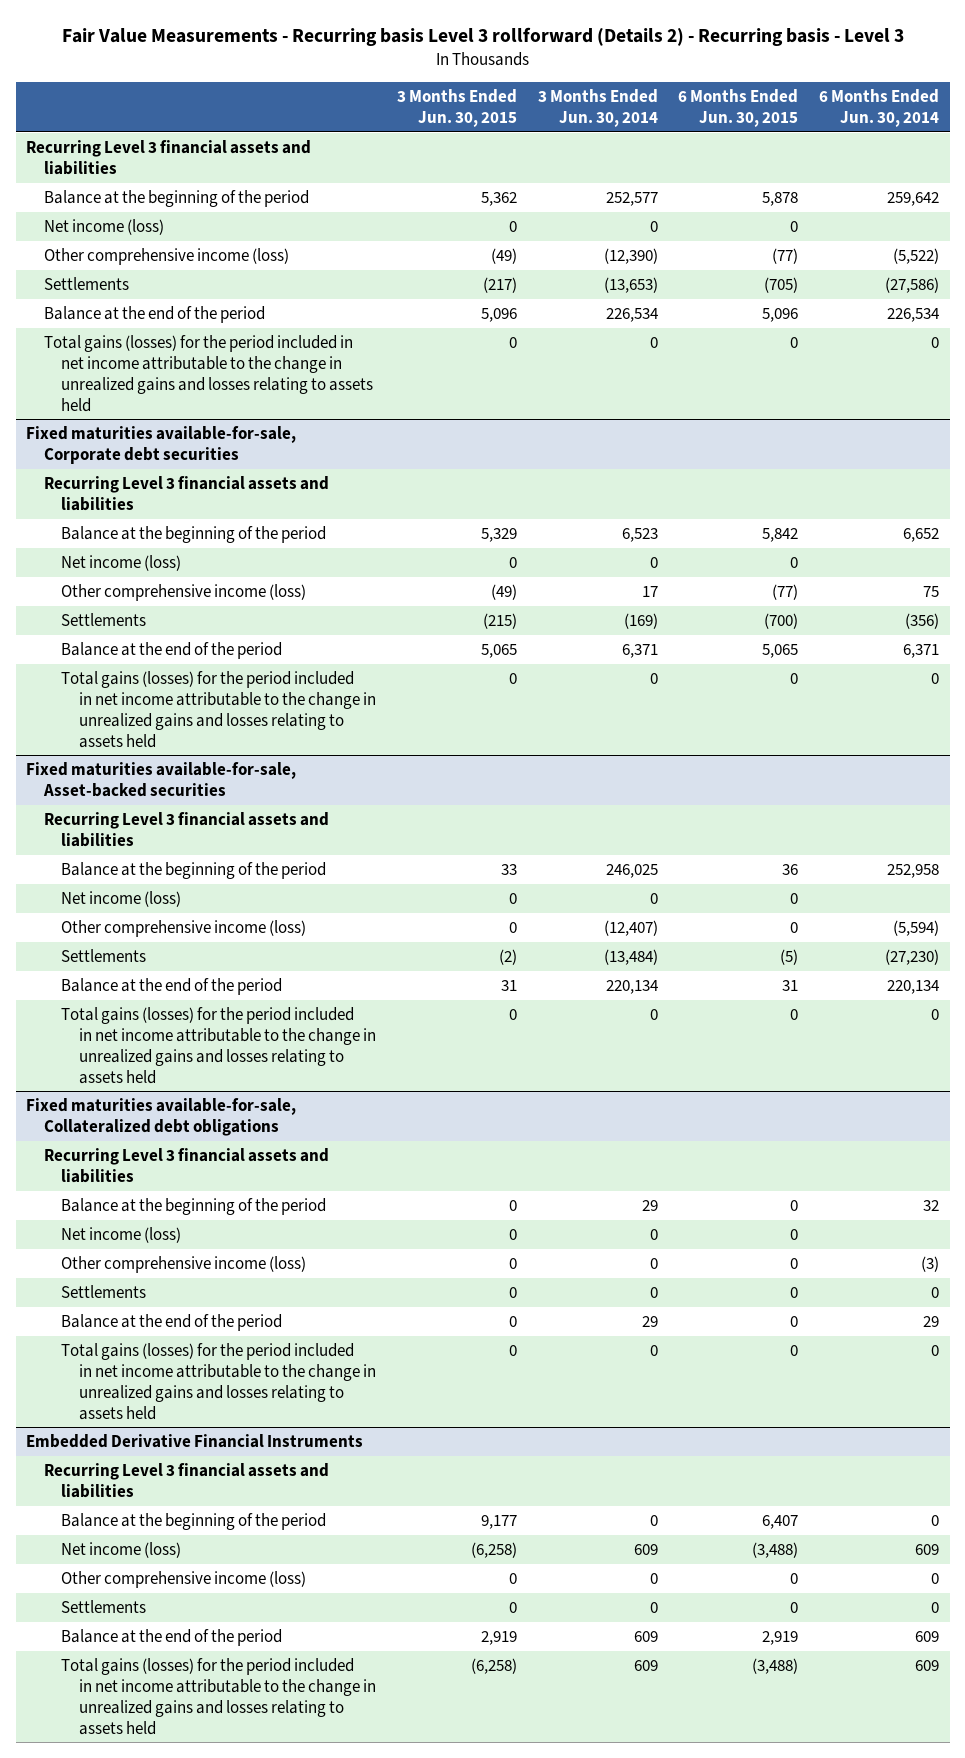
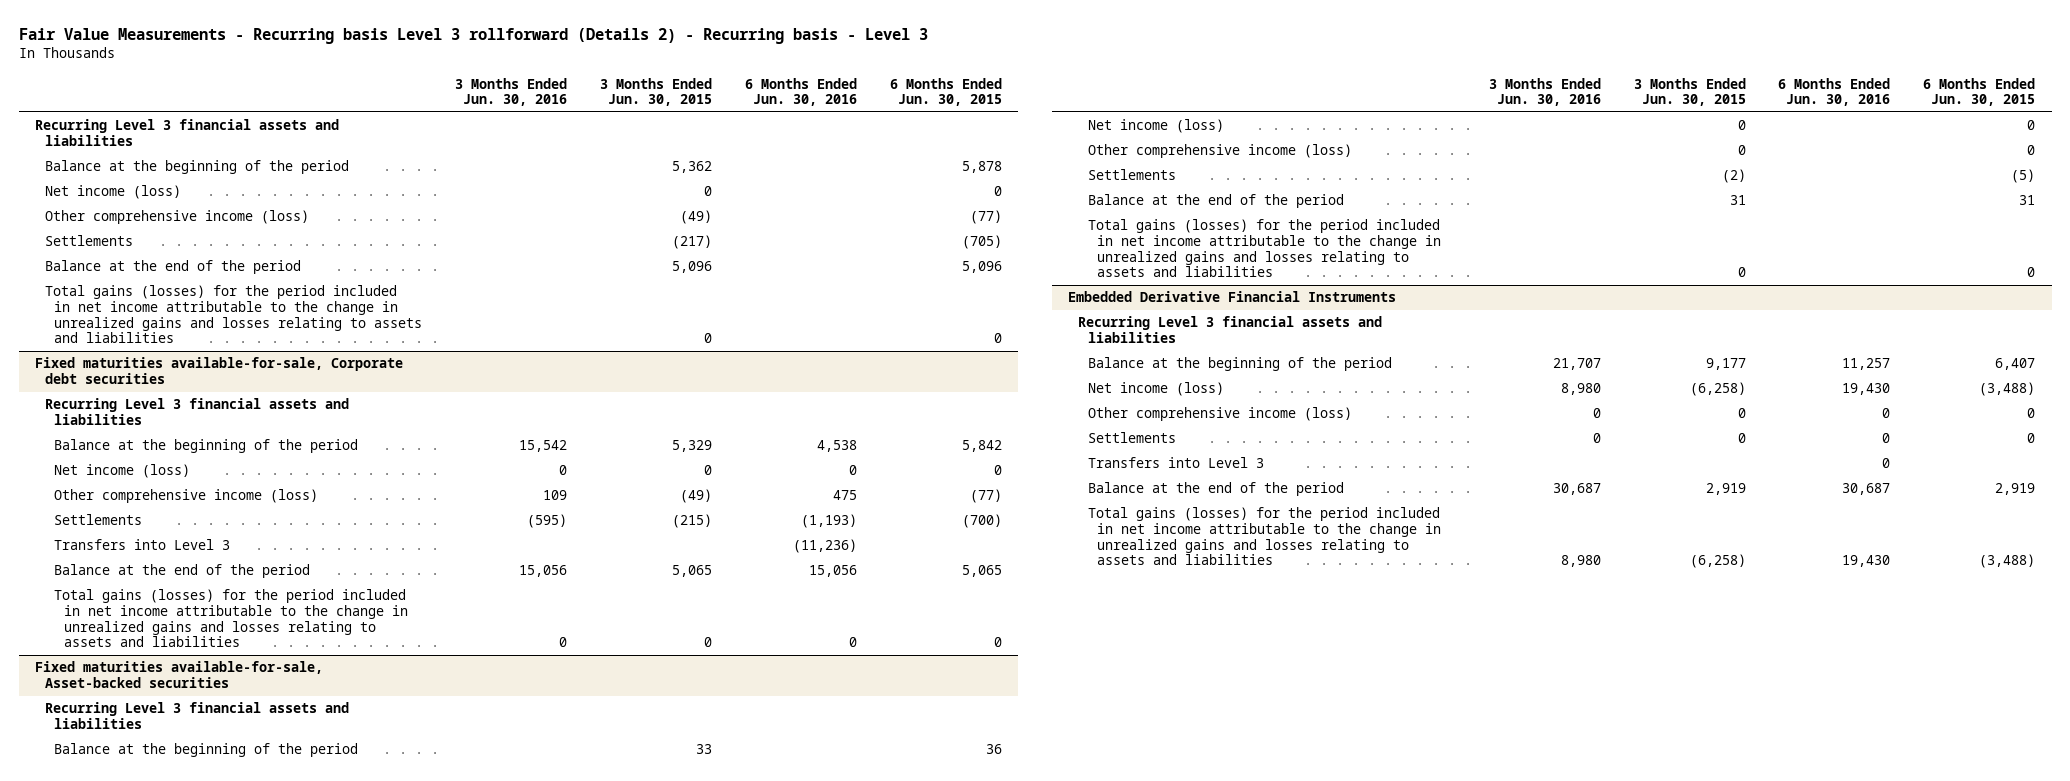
- | 3 Months Ended Jun. 30, 2015 | 3 Months Ended Jun. 30, 2014 | 6 Months Ended Jun. 30, 2015 | 6 Months Ended Jun. 30, 2014
+ | 3 Months Ended Jun. 30, 2016 | 3 Months Ended Jun. 30, 2015 | 6 Months Ended Jun. 30, 2016 | 6 Months Ended Jun. 30, 2015
- Total gains (losses) for the period included in net income attributable to the change in unrealized gains and losses relating to assets held | 0 | 0 | 0 | 0
+ Total gains (losses) for the period included in net income attributable to the change in unrealized gains and losses relating to assets and liabilities | | 0 | | 0
@ Fixed maturities available-for-sale, Corporate debt securities
+ Transfers into Level 3 | | | (11,236) |
- Total gains (losses) for the period included in net income attributable to the change in unrealized gains and losses relating to assets held | 0 | 0 | 0 | 0
+ Total gains (losses) for the period included in net income attributable to the change in unrealized gains and losses relating to assets and liabilities | 0 | 0 | 0 | 0
@ Fixed maturities available-for-sale, Asset-backed securities
- Total gains (losses) for the period included in net income attributable to the change in unrealized gains and losses relating to assets held | 0 | 0 | 0 | 0
- Fixed maturities available-for-sale, Collateralized debt obligations
- Recurring Level 3 financial assets and liabilities
- Balance at the beginning of the period | 0 | 29 | 0 | 32
- Net income (loss) | 0 | 0 | 0 |
- Other comprehensive income (loss) | 0 | 0 | 0 | (3)
- Settlements | 0 | 0 | 0 | 0
- Balance at the end of the period | 0 | 29 | 0 | 29
- Total gains (losses) for the period included in net income attributable to the change in unrealized gains and losses relating to assets held | 0 | 0 | 0 | 0
@ Fixed maturities available-for-sale, Asset-backed securities
+ Total gains (losses) for the period included in net income attributable to the change in unrealized gains and losses relating to assets and liabilities | | 0 | | 0
@ Embedded Derivative Financial Instruments
+ Transfers into Level 3 | | | 0 |
- Total gains (losses) for the period included in net income attributable to the change in unrealized gains and losses relating to assets held | (6,258) | 609 | (3,488) | 609
+ Total gains (losses) for the period included in net income attributable to the change in unrealized gains and losses relating to assets and liabilities | 8,980 | (6,258) | 19,430 | (3,488)

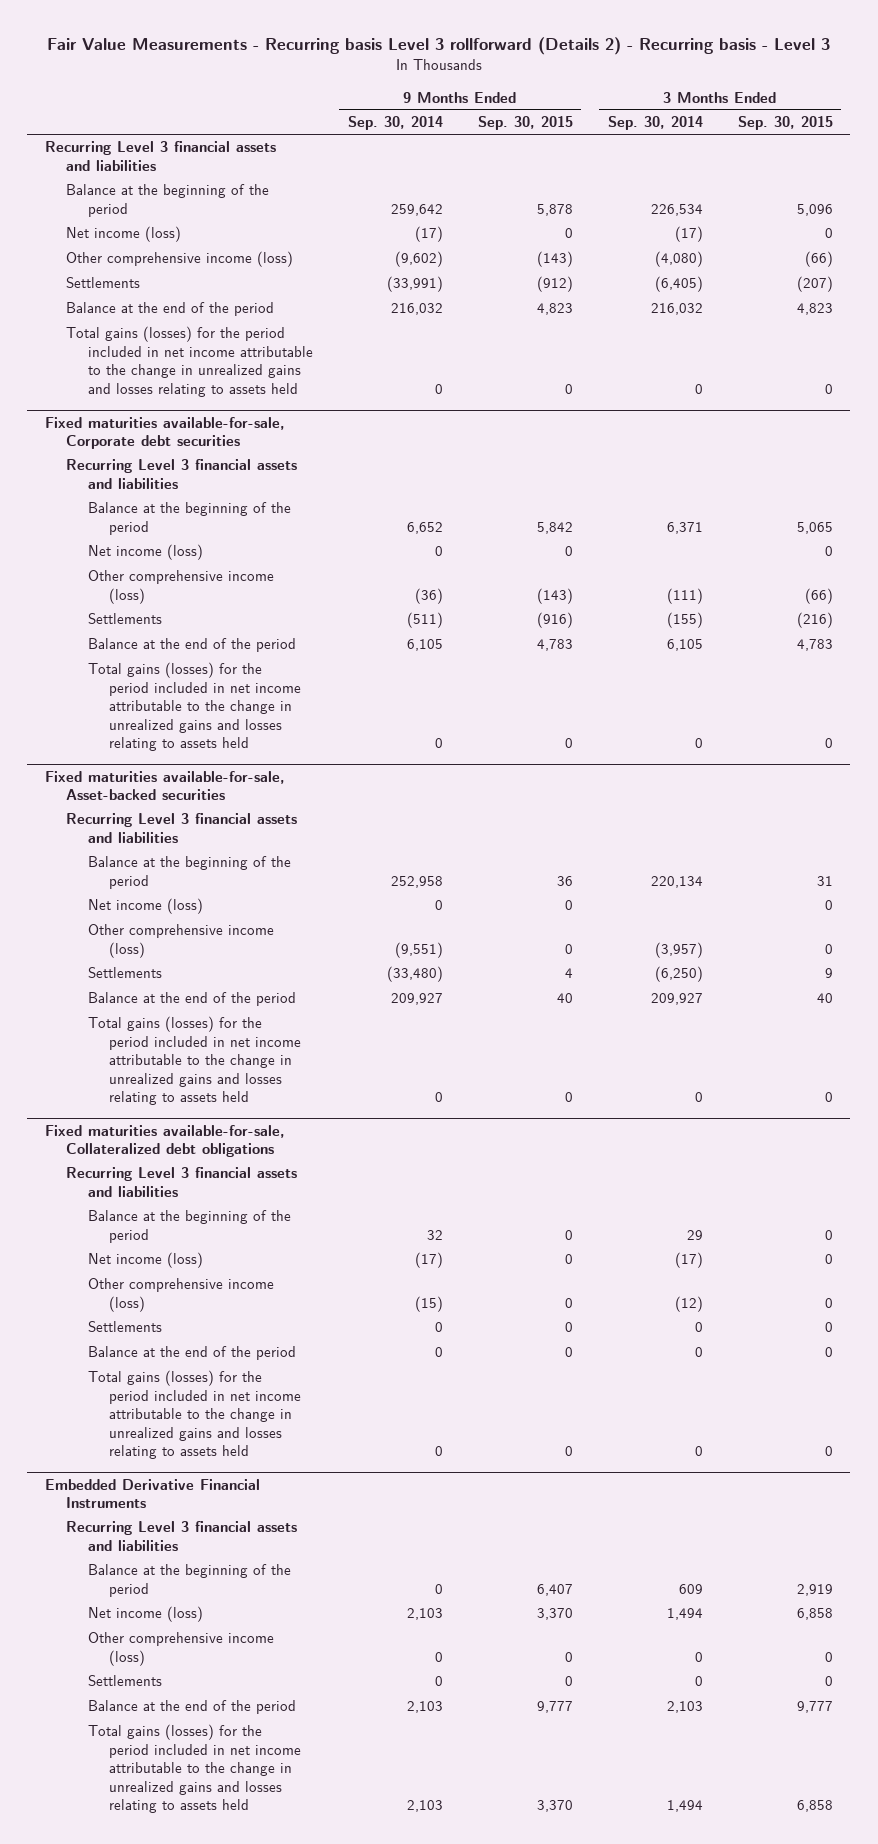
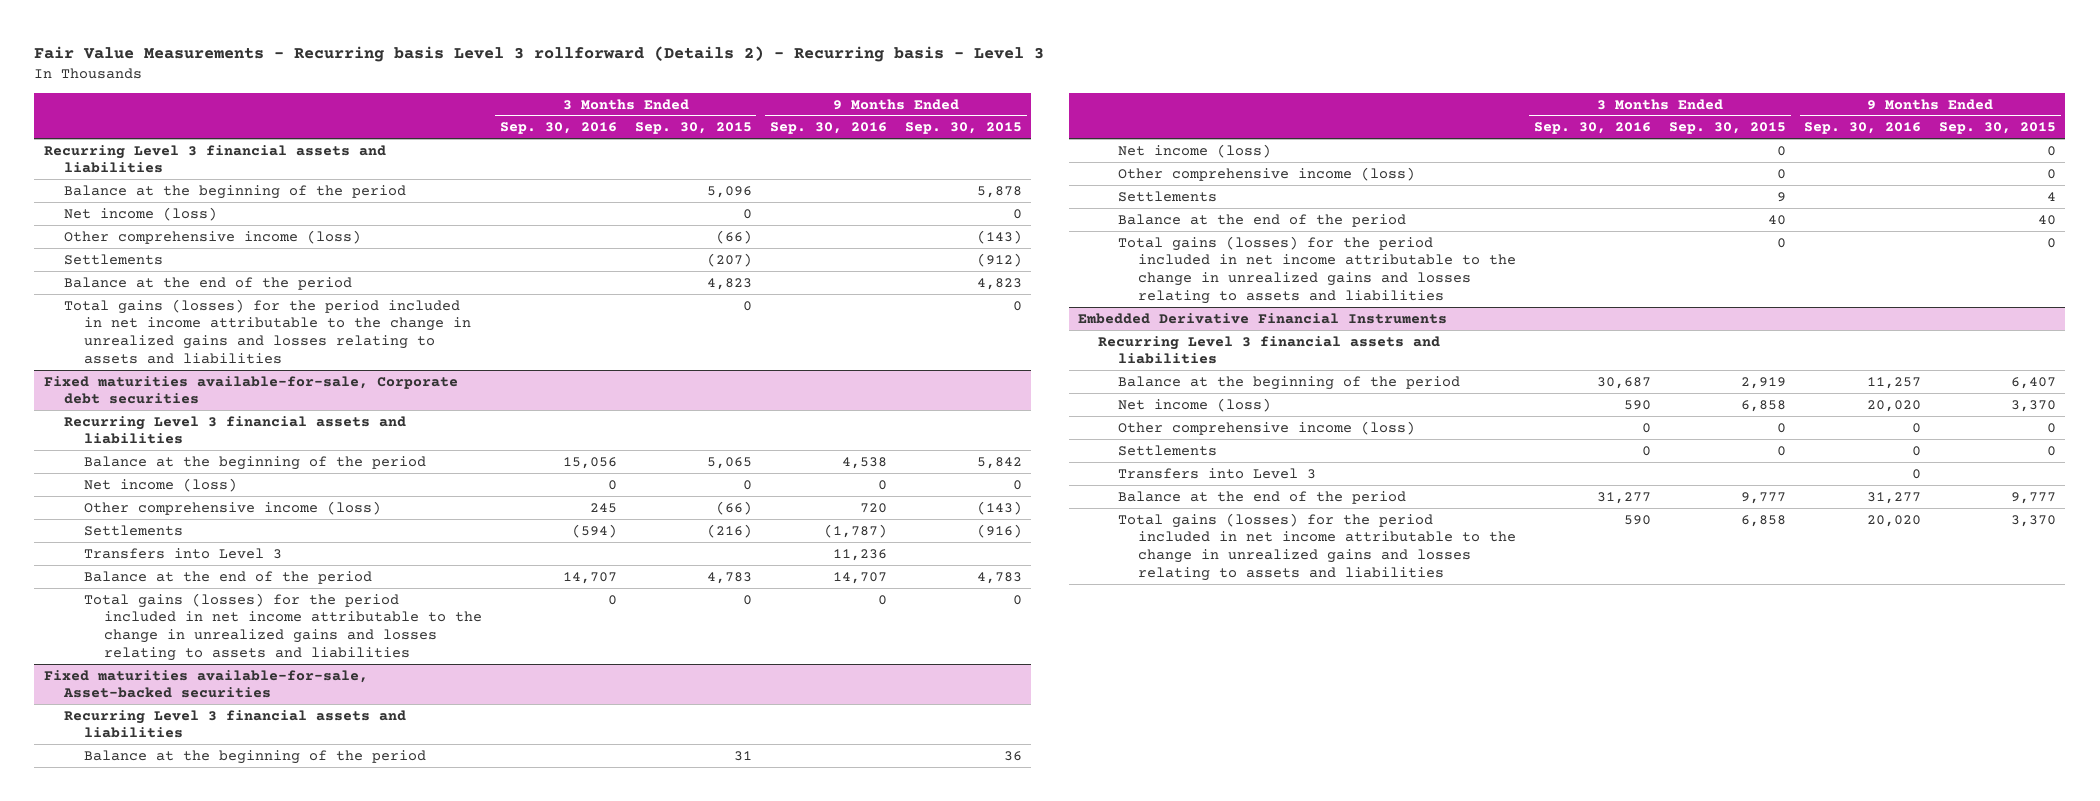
- | 9 Months Ended Sep. 30, 2014 | 9 Months Ended Sep. 30, 2015 | 3 Months Ended Sep. 30, 2014 | 3 Months Ended Sep. 30, 2015
+ | 3 Months Ended Sep. 30, 2016 | 3 Months Ended Sep. 30, 2015 | 9 Months Ended Sep. 30, 2016 | 9 Months Ended Sep. 30, 2015
- Total gains (losses) for the period included in net income attributable to the change in unrealized gains and losses relating to assets held | 0 | 0 | 0 | 0
+ Total gains (losses) for the period included in net income attributable to the change in unrealized gains and losses relating to assets and liabilities | | 0 | | 0
@ Fixed maturities available-for-sale, Corporate debt securities
+ Transfers into Level 3 | | | 11,236 |
- Total gains (losses) for the period included in net income attributable to the change in unrealized gains and losses relating to assets held | 0 | 0 | 0 | 0
+ Total gains (losses) for the period included in net income attributable to the change in unrealized gains and losses relating to assets and liabilities | 0 | 0 | 0 | 0
@ Fixed maturities available-for-sale, Asset-backed securities
- Total gains (losses) for the period included in net income attributable to the change in unrealized gains and losses relating to assets held | 0 | 0 | 0 | 0
- Fixed maturities available-for-sale, Collateralized debt obligations
- Recurring Level 3 financial assets and liabilities
- Balance at the beginning of the period | 32 | 0 | 29 | 0
- Net income (loss) | (17) | 0 | (17) | 0
- Other comprehensive income (loss) | (15) | 0 | (12) | 0
- Settlements | 0 | 0 | 0 | 0
- Balance at the end of the period | 0 | 0 | 0 | 0
- Total gains (losses) for the period included in net income attributable to the change in unrealized gains and losses relating to assets held | 0 | 0 | 0 | 0
@ Fixed maturities available-for-sale, Asset-backed securities
+ Total gains (losses) for the period included in net income attributable to the change in unrealized gains and losses relating to assets and liabilities | | 0 | | 0
@ Embedded Derivative Financial Instruments
+ Transfers into Level 3 | | | 0 |
- Total gains (losses) for the period included in net income attributable to the change in unrealized gains and losses relating to assets held | 2,103 | 3,370 | 1,494 | 6,858
+ Total gains (losses) for the period included in net income attributable to the change in unrealized gains and losses relating to assets and liabilities | 590 | 6,858 | 20,020 | 3,370

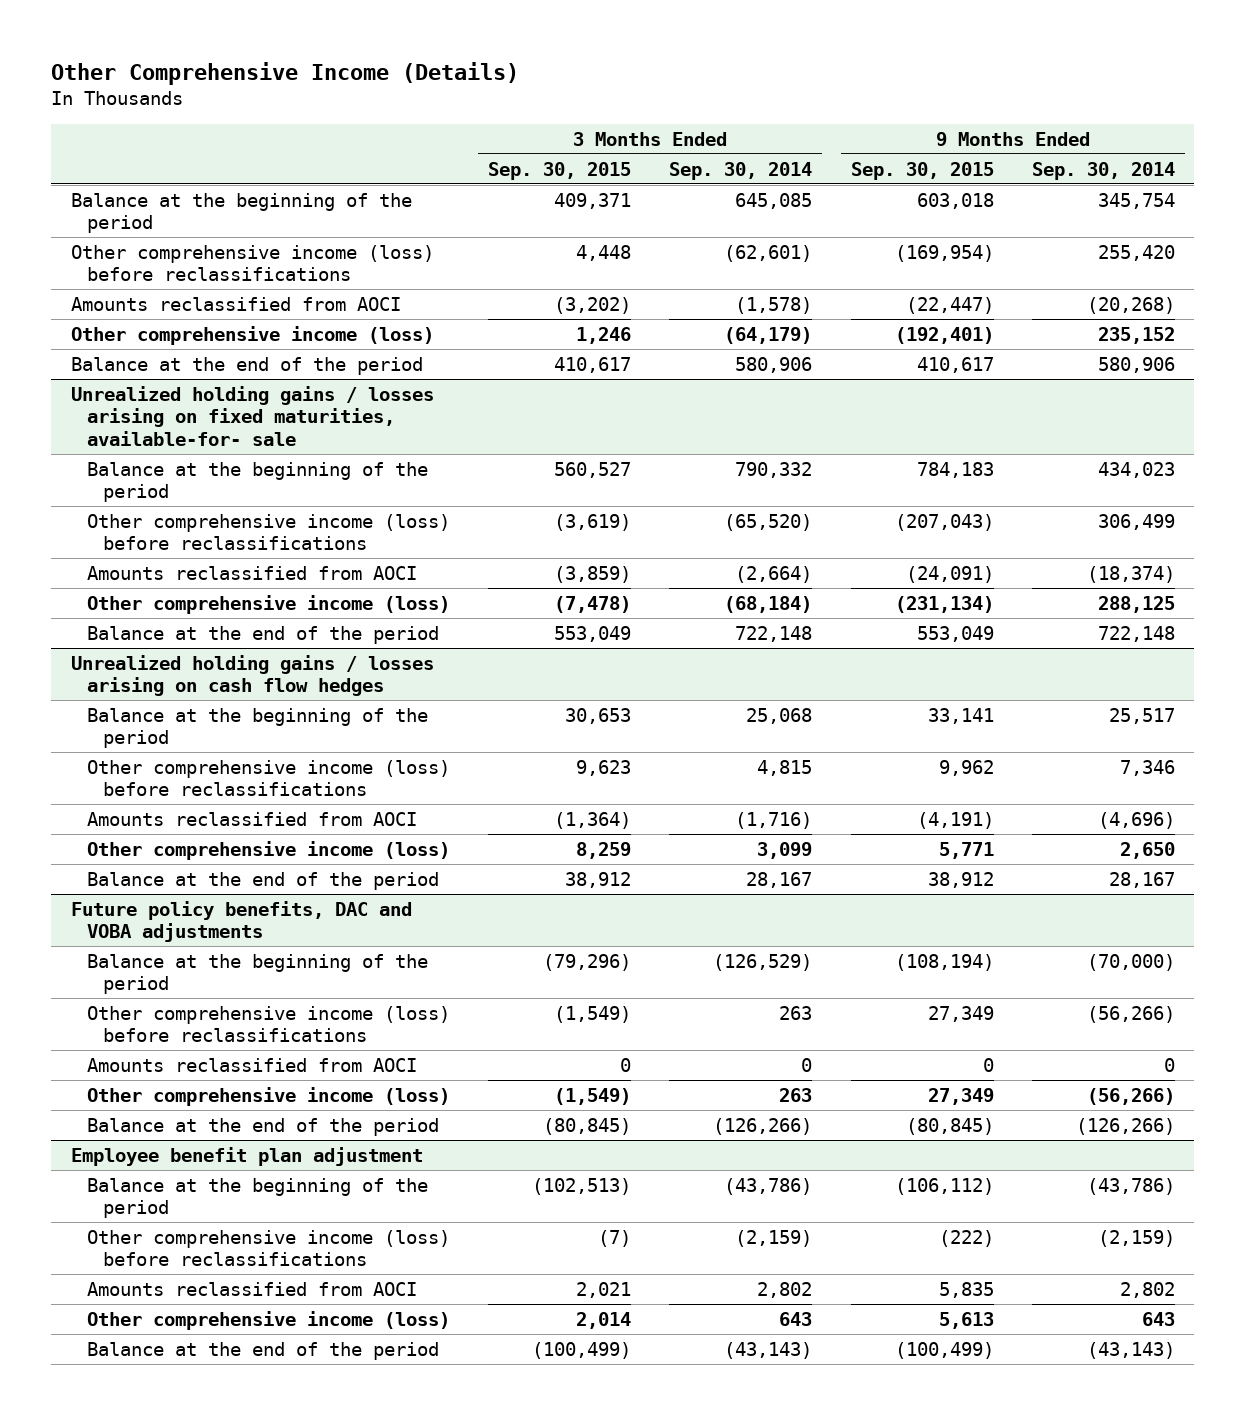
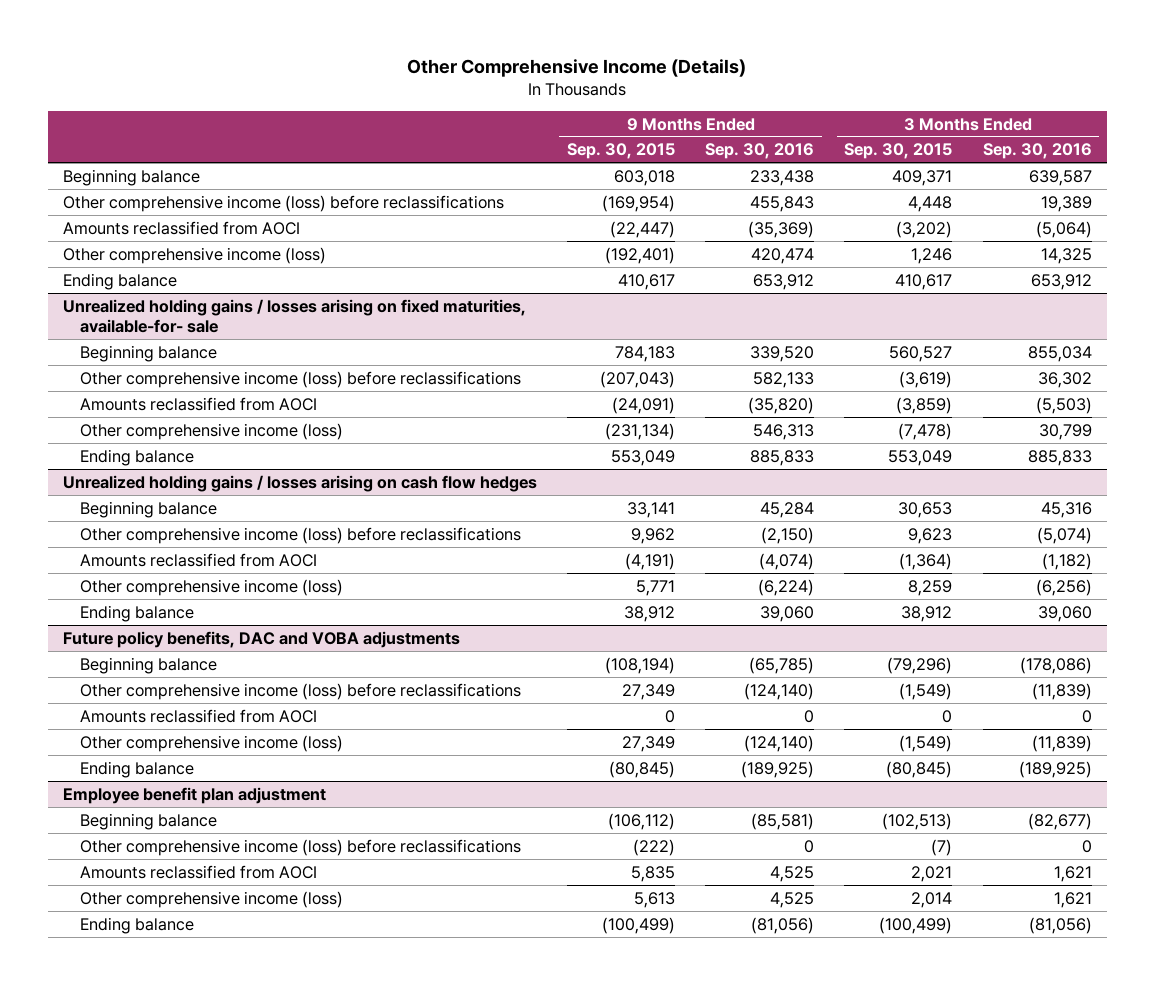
- | 3 Months Ended Sep. 30, 2015 | 3 Months Ended Sep. 30, 2014 | 9 Months Ended Sep. 30, 2015 | 9 Months Ended Sep. 30, 2014
+ | 9 Months Ended Sep. 30, 2015 | 9 Months Ended Sep. 30, 2016 | 3 Months Ended Sep. 30, 2015 | 3 Months Ended Sep. 30, 2016
- Balance at the beginning of the period | 409,371 | 645,085 | 603,018 | 345,754
+ Beginning balance | 603,018 | 233,438 | 409,371 | 639,587
- Balance at the end of the period | 410,617 | 580,906 | 410,617 | 580,906
+ Ending balance | 410,617 | 653,912 | 410,617 | 653,912
@ Unrealized holding gains / losses arising on fixed maturities, available-for- sale
- Balance at the beginning of the period | 560,527 | 790,332 | 784,183 | 434,023
+ Beginning balance | 784,183 | 339,520 | 560,527 | 855,034
- Balance at the end of the period | 553,049 | 722,148 | 553,049 | 722,148
+ Ending balance | 553,049 | 885,833 | 553,049 | 885,833
@ Unrealized holding gains / losses arising on cash flow hedges
- Balance at the beginning of the period | 30,653 | 25,068 | 33,141 | 25,517
+ Beginning balance | 33,141 | 45,284 | 30,653 | 45,316
- Balance at the end of the period | 38,912 | 28,167 | 38,912 | 28,167
+ Ending balance | 38,912 | 39,060 | 38,912 | 39,060
@ Future policy benefits, DAC and VOBA adjustments
- Balance at the beginning of the period | (79,296) | (126,529) | (108,194) | (70,000)
+ Beginning balance | (108,194) | (65,785) | (79,296) | (178,086)
- Balance at the end of the period | (80,845) | (126,266) | (80,845) | (126,266)
+ Ending balance | (80,845) | (189,925) | (80,845) | (189,925)
@ Employee benefit plan adjustment
- Balance at the beginning of the period | (102,513) | (43,786) | (106,112) | (43,786)
+ Beginning balance | (106,112) | (85,581) | (102,513) | (82,677)
- Balance at the end of the period | (100,499) | (43,143) | (100,499) | (43,143)
+ Ending balance | (100,499) | (81,056) | (100,499) | (81,056)

